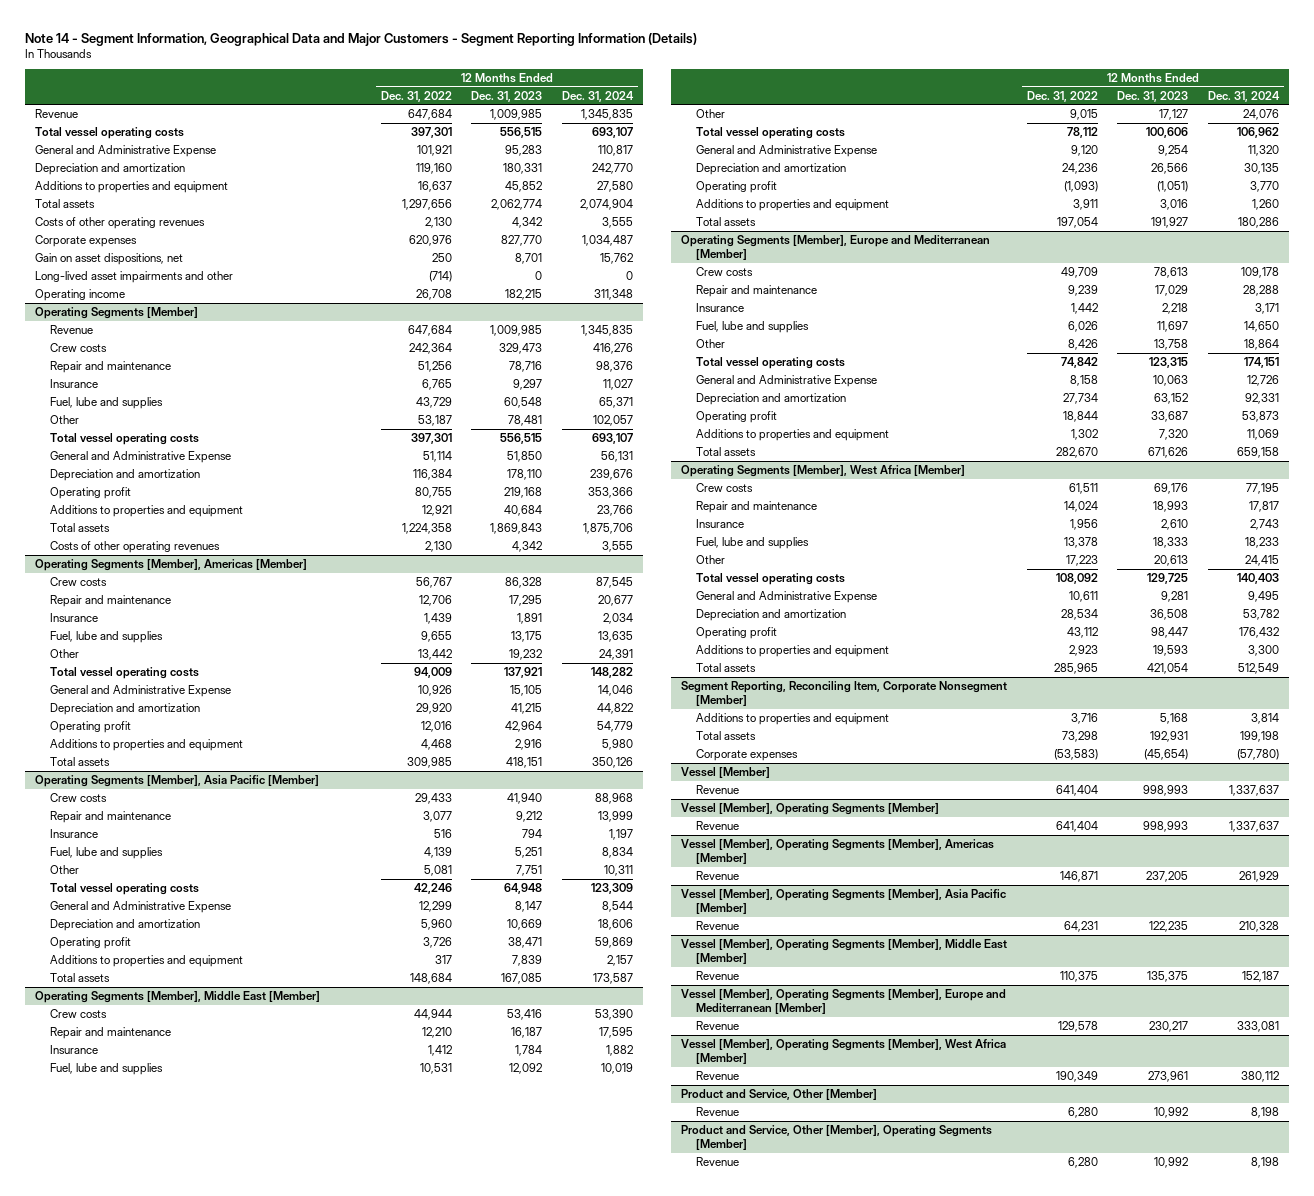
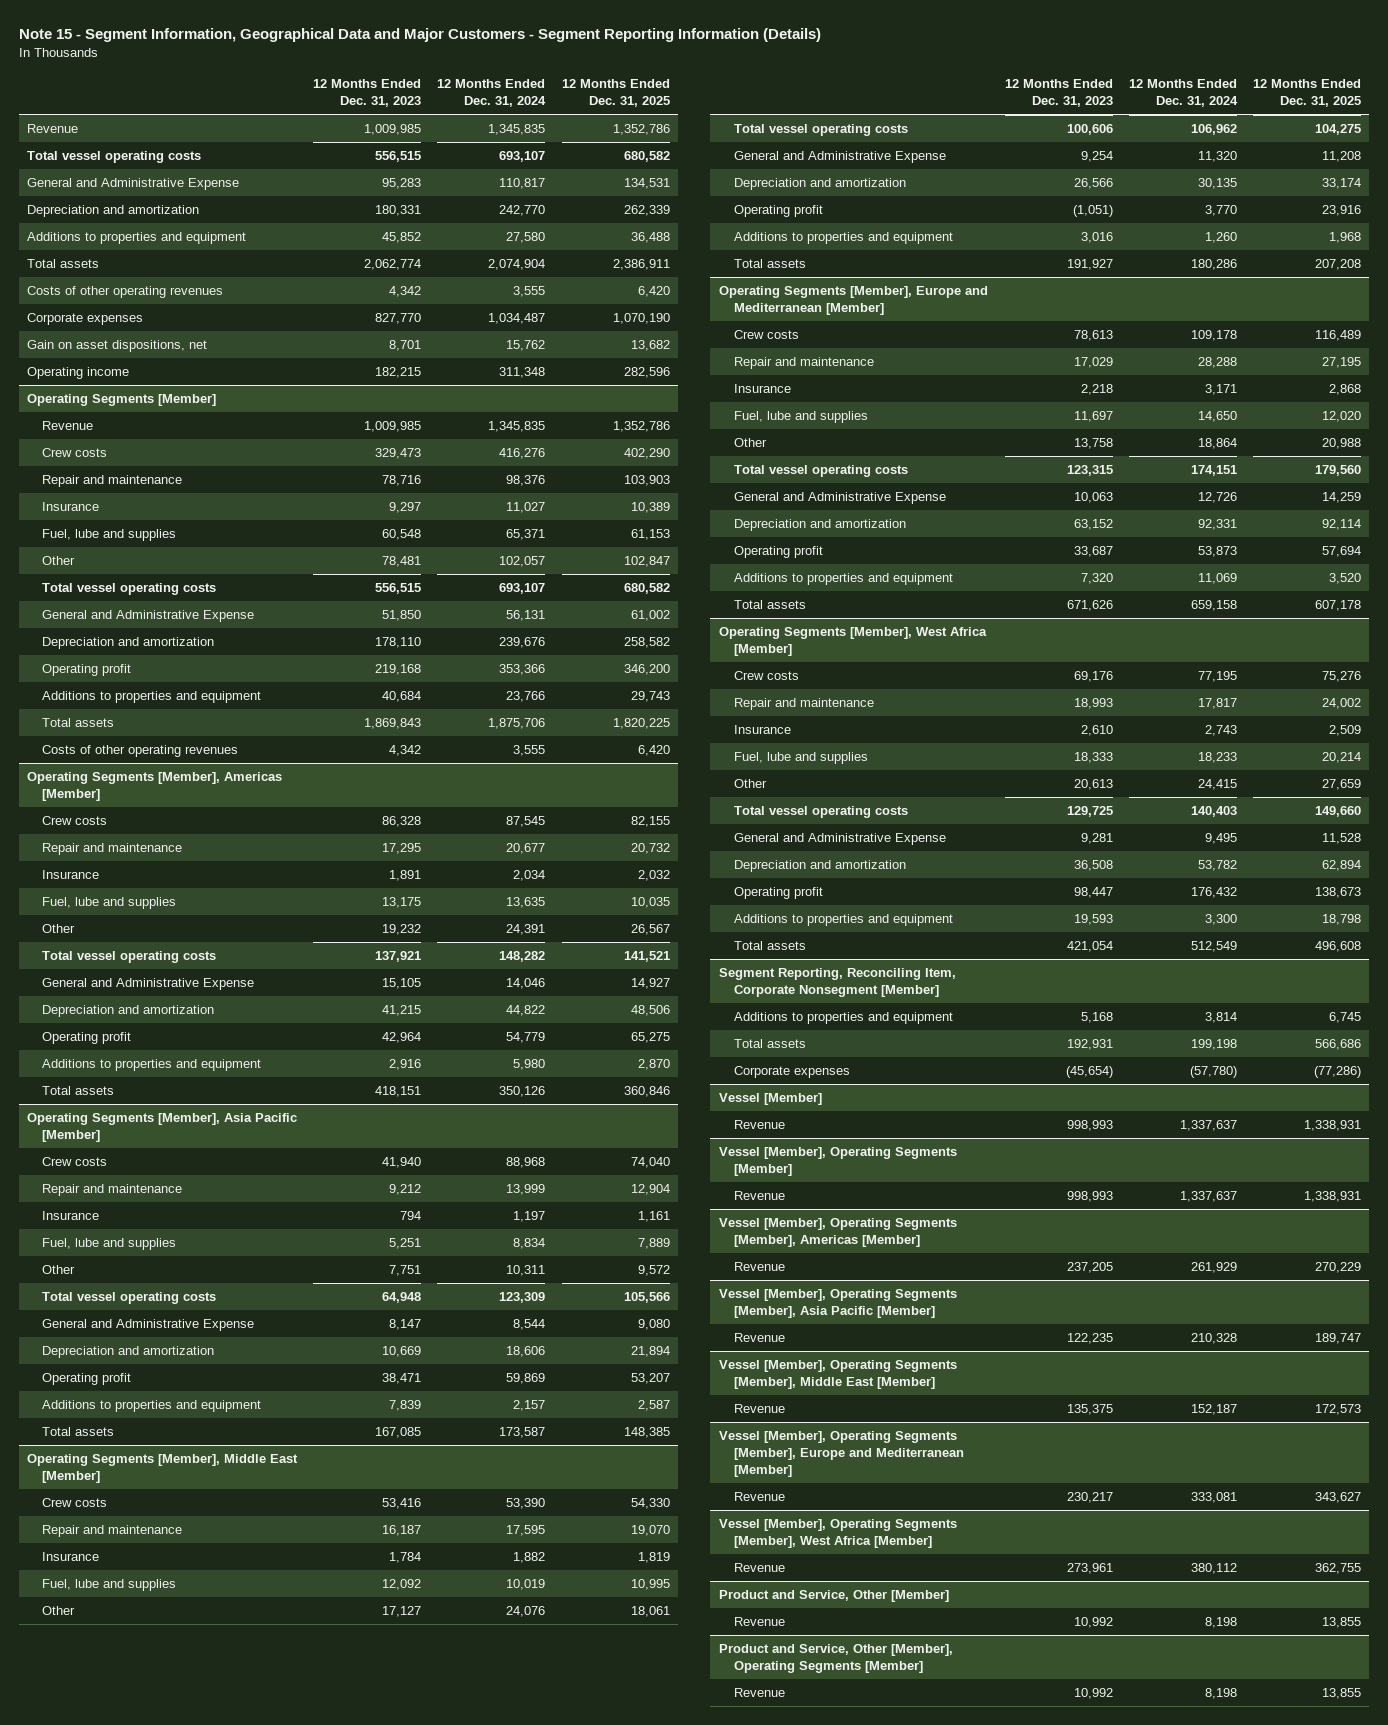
- Note 14 - Segment Information, Geographical Data and Major Customers - Segment Reporting Information (Details)
+ Note 15 - Segment Information, Geographical Data and Major Customers - Segment Reporting Information (Details)
- | 12 Months Ended Dec. 31, 2022 | 12 Months Ended Dec. 31, 2023 | 12 Months Ended Dec. 31, 2024
+ | 12 Months Ended Dec. 31, 2023 | 12 Months Ended Dec. 31, 2024 | 12 Months Ended Dec. 31, 2025
- Long-lived asset impairments and other | (714) | 0 | 0

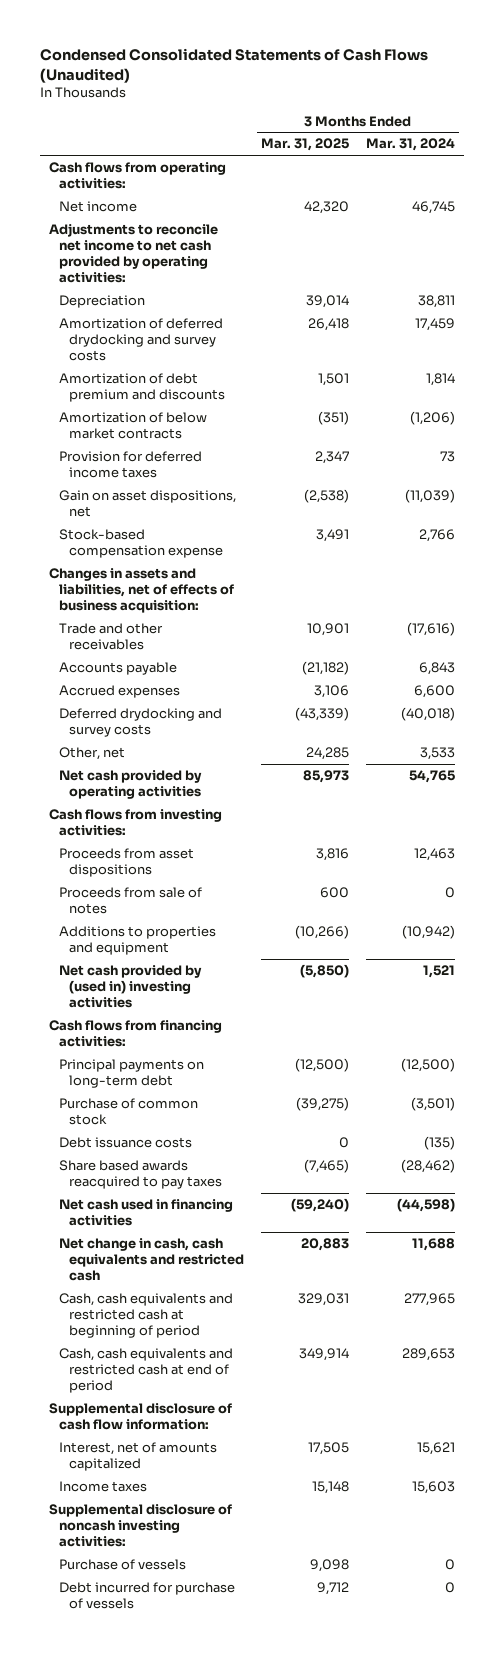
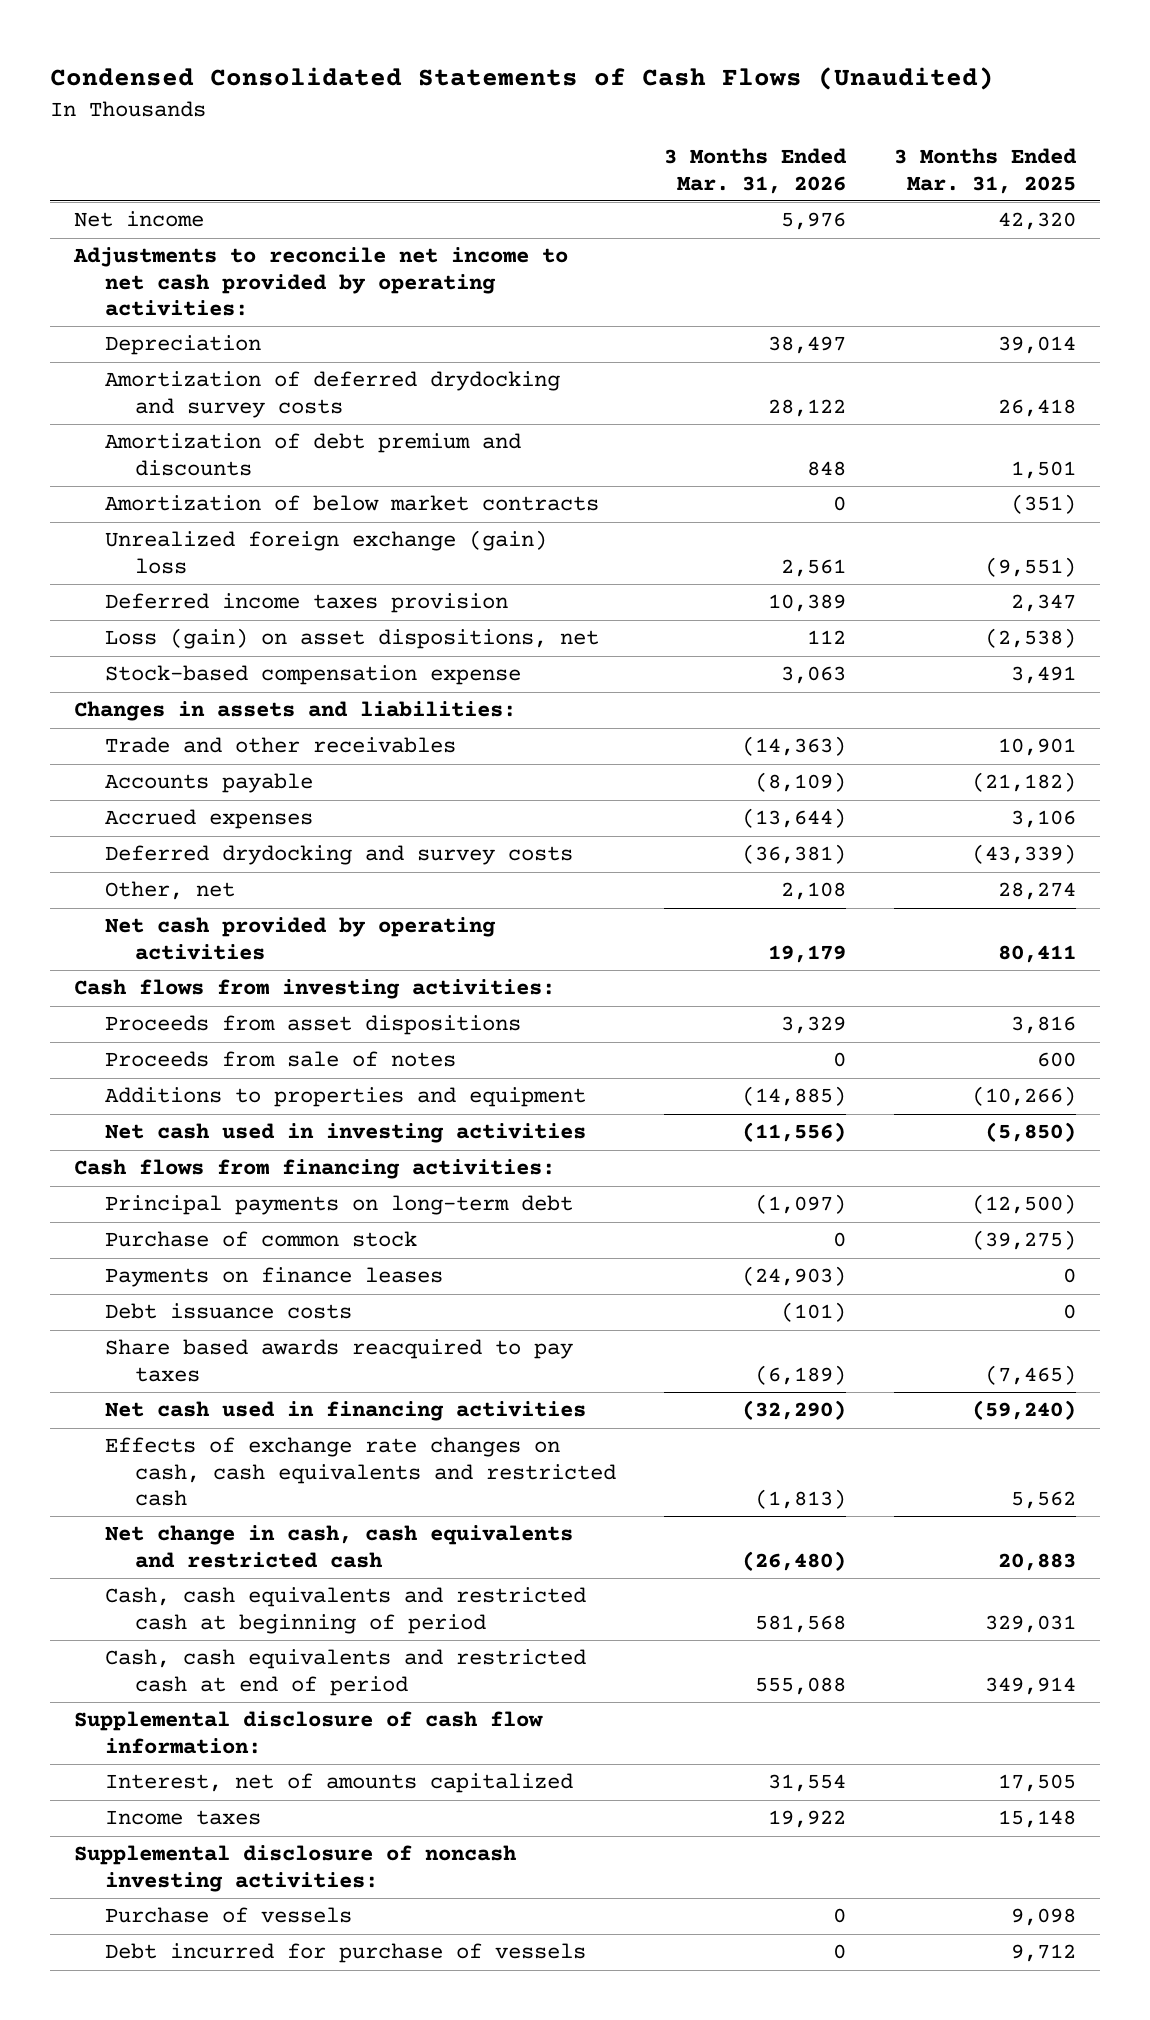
- | 3 Months Ended Mar. 31, 2025 | 3 Months Ended Mar. 31, 2024
+ | 3 Months Ended Mar. 31, 2026 | 3 Months Ended Mar. 31, 2025
- Cash flows from operating activities:
- Provision for deferred income taxes | 2,347 | 73
- Gain on asset dispositions, net | (2,538) | (11,039)
+ Unrealized foreign exchange (gain) loss | 2,561 | (9,551)
+ Deferred income taxes provision | 10,389 | 2,347
+ Loss (gain) on asset dispositions, net | 112 | (2,538)
- Changes in assets and liabilities, net of effects of business acquisition:
+ Changes in assets and liabilities:
- Other, net | 24,285 | 3,533
- Net cash provided by operating activities | 85,973 | 54,765
+ Other, net | 2,108 | 28,274
+ Net cash provided by operating activities | 19,179 | 80,411
- Net cash provided by (used in) investing activities | (5,850) | 1,521
+ Net cash used in investing activities | (11,556) | (5,850)
+ Payments on finance leases | (24,903) | 0
+ Effects of exchange rate changes on cash, cash equivalents and restricted cash | (1,813) | 5,562

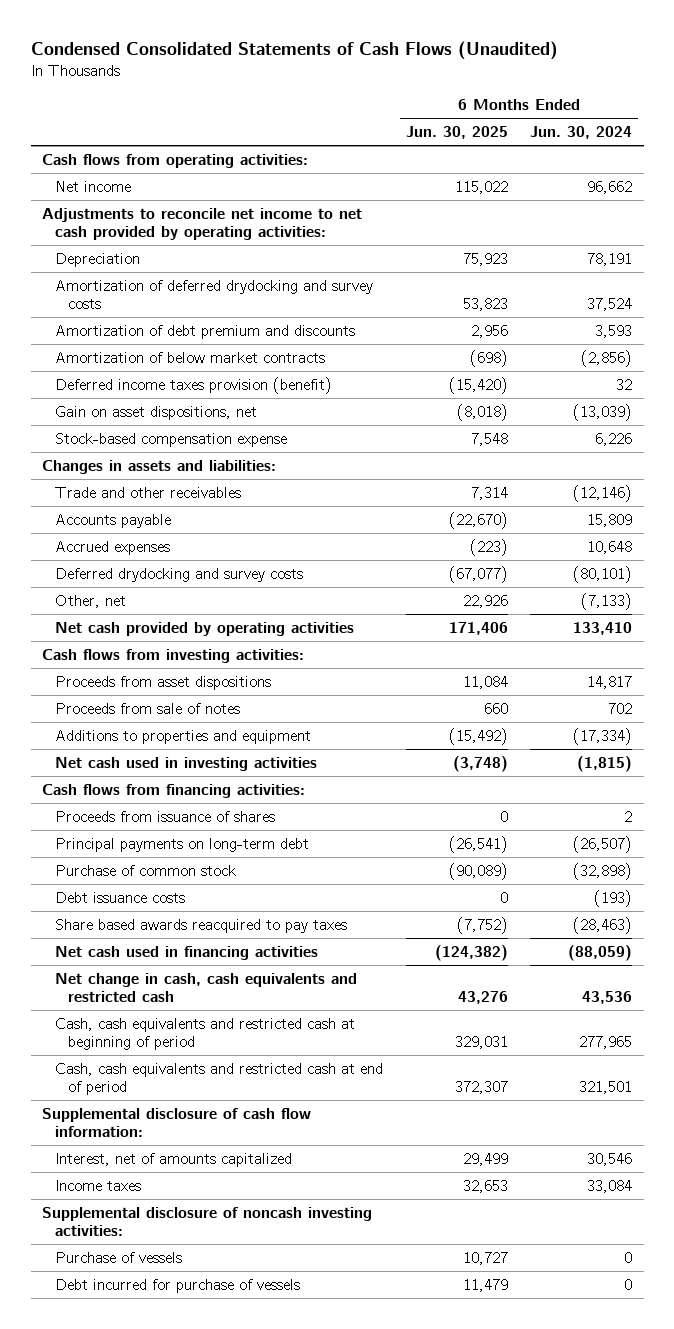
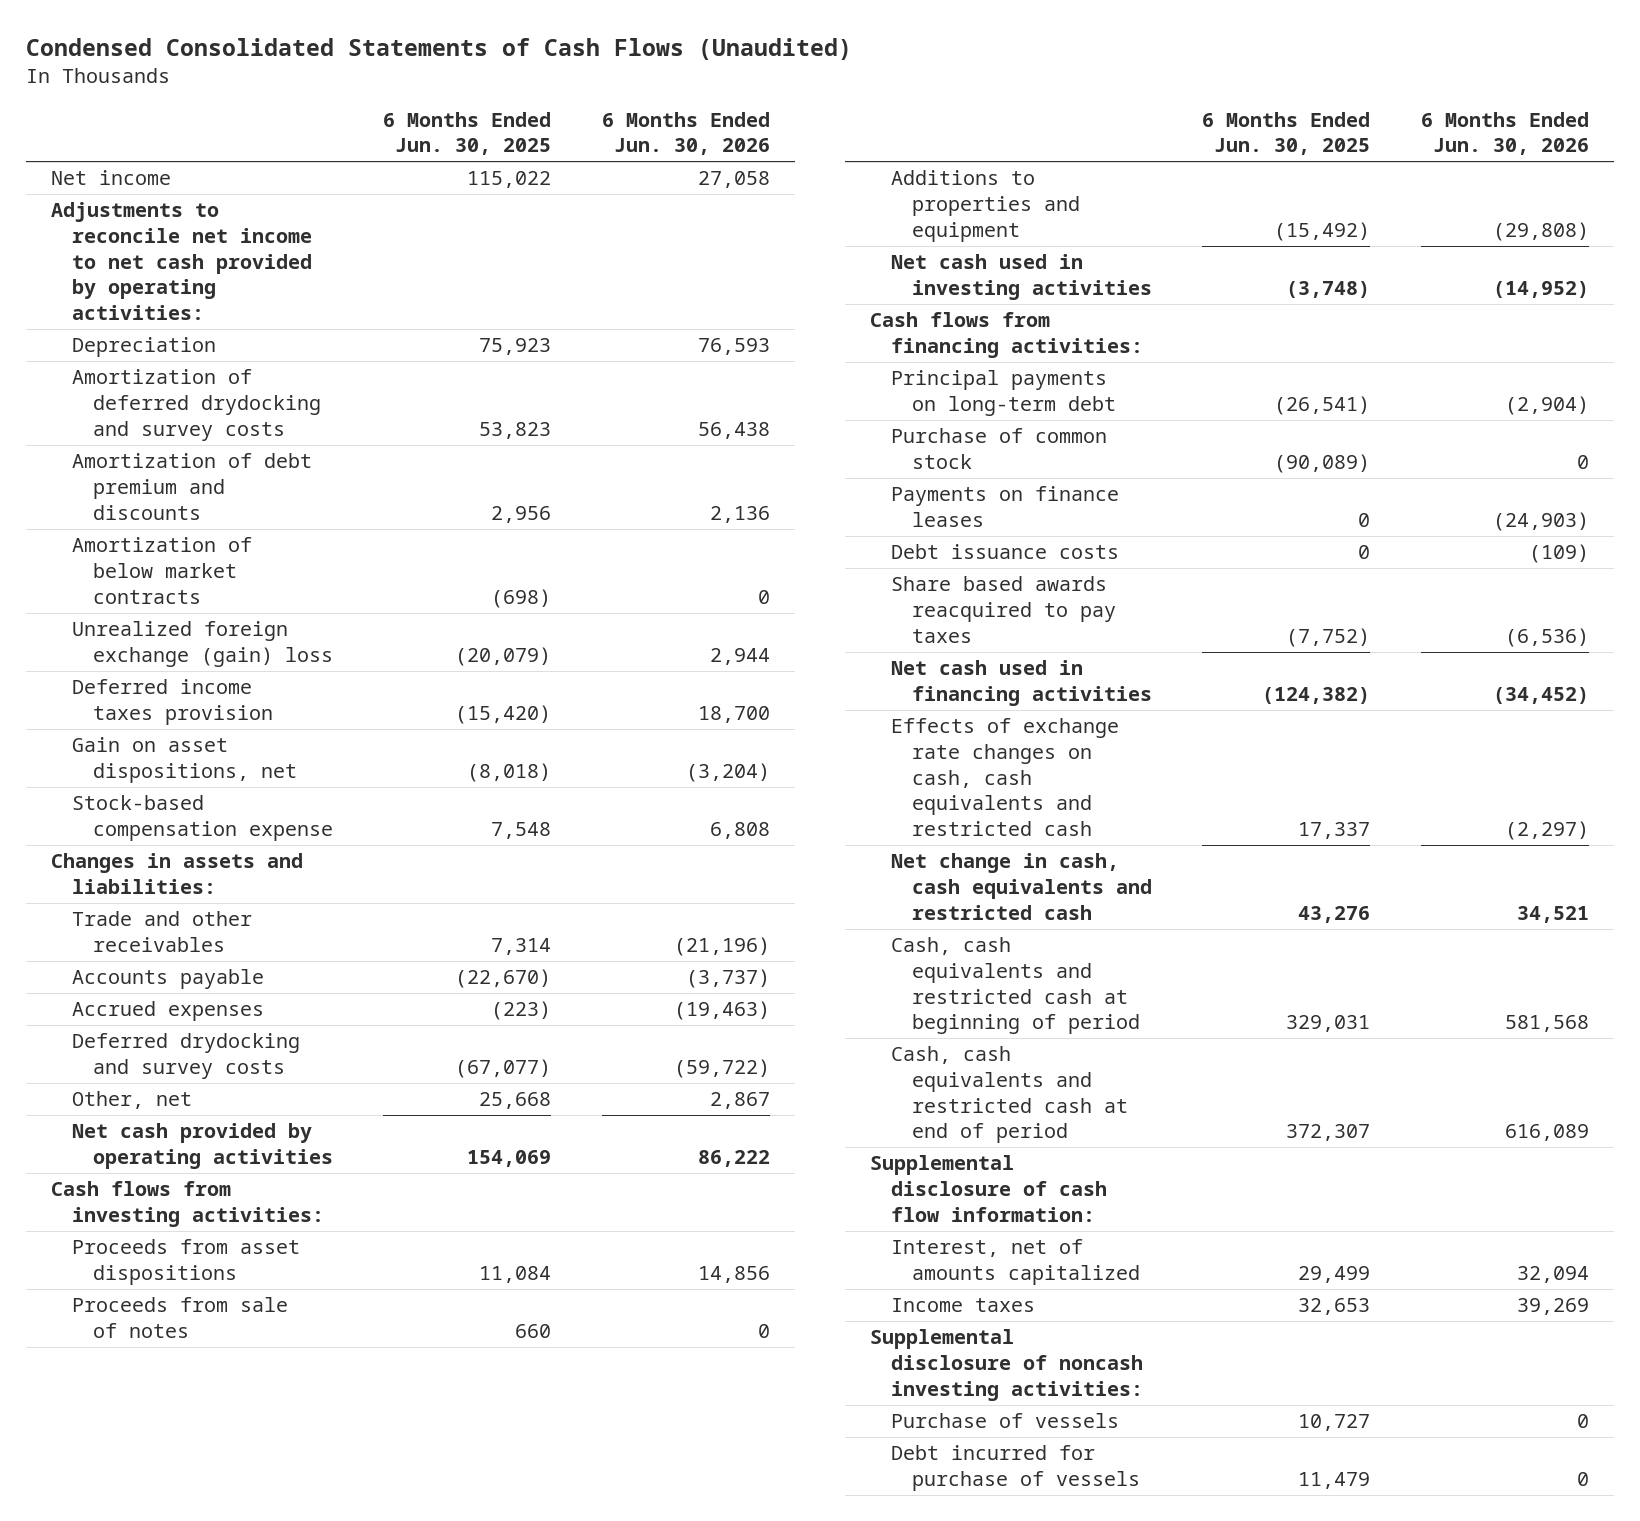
- | 6 Months Ended Jun. 30, 2025 | 6 Months Ended Jun. 30, 2024
+ | 6 Months Ended Jun. 30, 2025 | 6 Months Ended Jun. 30, 2026
- Cash flows from operating activities:
- Deferred income taxes provision (benefit) | (15,420) | 32
+ Unrealized foreign exchange (gain) loss | (20,079) | 2,944
+ Deferred income taxes provision | (15,420) | 18,700
- Other, net | 22,926 | (7,133)
- Net cash provided by operating activities | 171,406 | 133,410
+ Other, net | 25,668 | 2,867
+ Net cash provided by operating activities | 154,069 | 86,222
- Proceeds from issuance of shares | 0 | 2
+ Payments on finance leases | 0 | (24,903)
+ Effects of exchange rate changes on cash, cash equivalents and restricted cash | 17,337 | (2,297)

